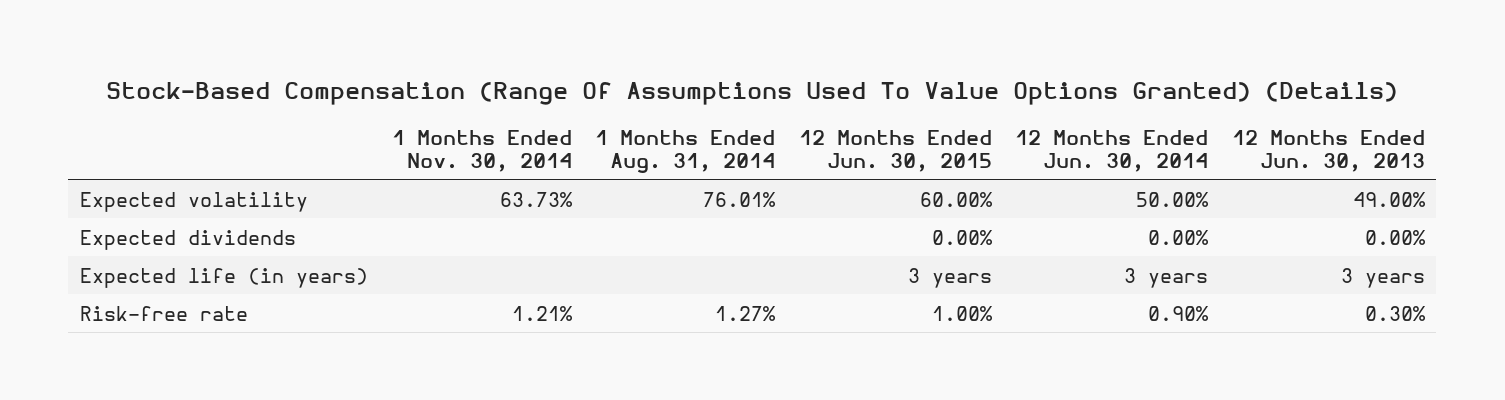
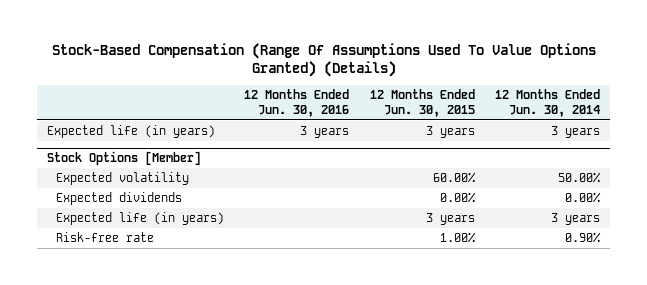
- | 1 Months Ended Nov. 30, 2014 | 1 Months Ended Aug. 31, 2014 | 12 Months Ended Jun. 30, 2015 | 12 Months Ended Jun. 30, 2014 | 12 Months Ended Jun. 30, 2013
+ | 12 Months Ended Jun. 30, 2016 | 12 Months Ended Jun. 30, 2015 | 12 Months Ended Jun. 30, 2014
+ Expected life (in years) | 3 years | 3 years | 3 years
+ Stock Options [Member]

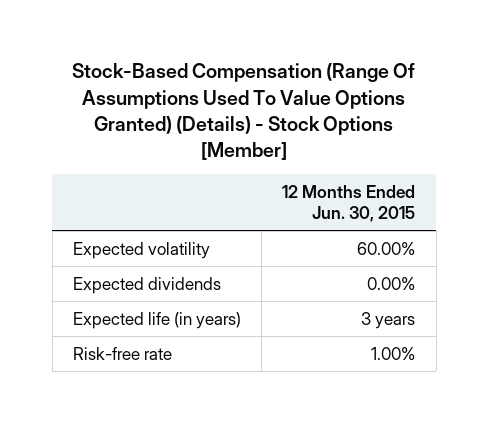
- Stock-Based Compensation (Range Of Assumptions Used To Value Options Granted) (Details)
+ Stock-Based Compensation (Range Of Assumptions Used To Value Options Granted) (Details) - Stock Options [Member]
- | 12 Months Ended Jun. 30, 2016 | 12 Months Ended Jun. 30, 2015 | 12 Months Ended Jun. 30, 2014
+ | 12 Months Ended Jun. 30, 2015
- Expected life (in years) | 3 years | 3 years | 3 years
- Stock Options [Member]

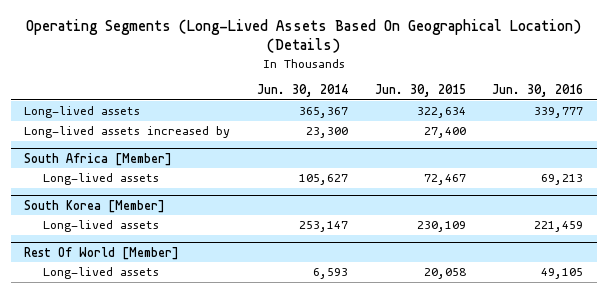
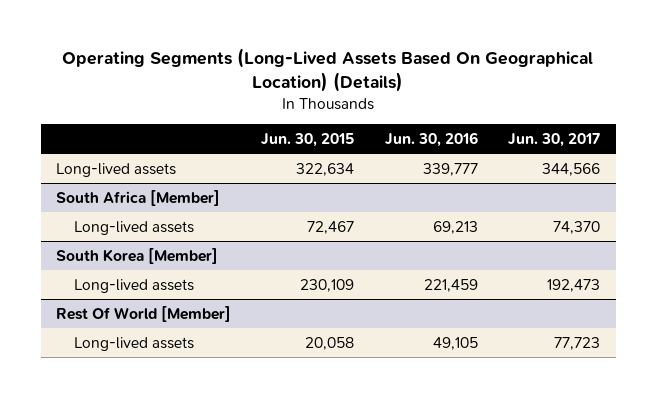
- | Jun. 30, 2014 | Jun. 30, 2015 | Jun. 30, 2016
+ | Jun. 30, 2015 | Jun. 30, 2016 | Jun. 30, 2017
- Long-lived assets increased by | 23,300 | 27,400 |

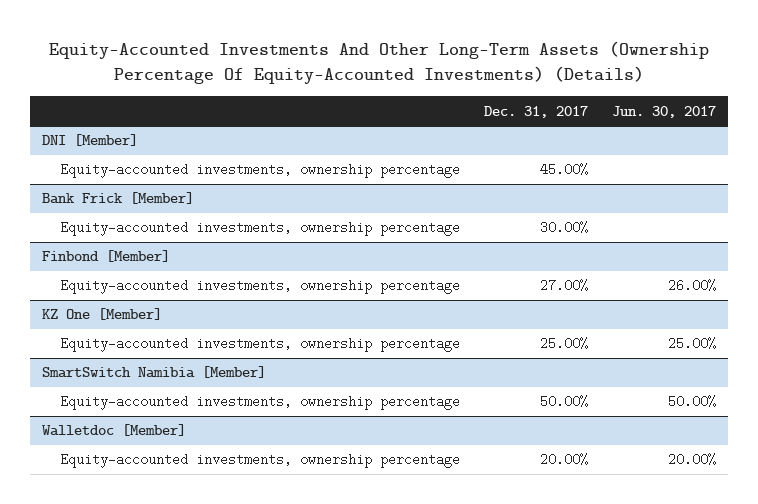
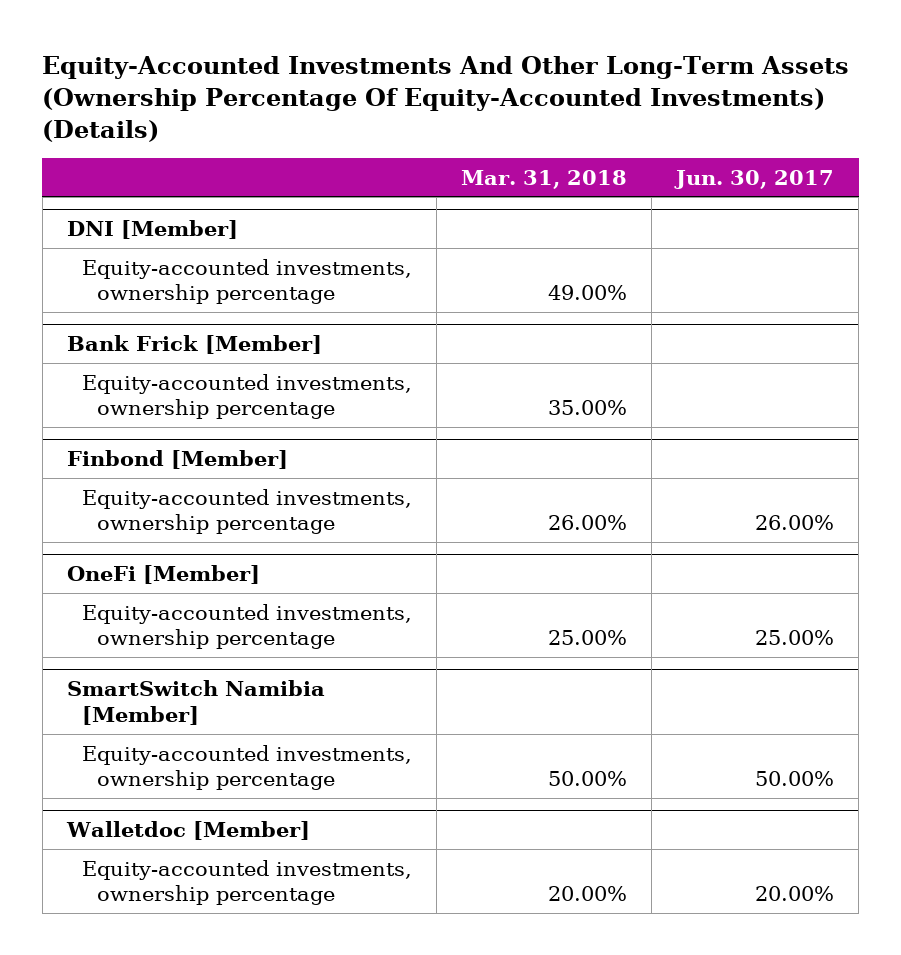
- | Dec. 31, 2017 | Jun. 30, 2017
+ | Mar. 31, 2018 | Jun. 30, 2017
- KZ One [Member]
+ OneFi [Member]

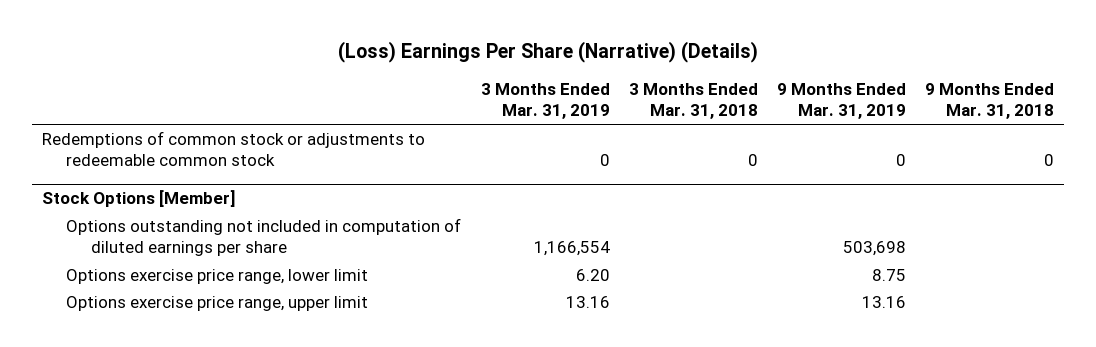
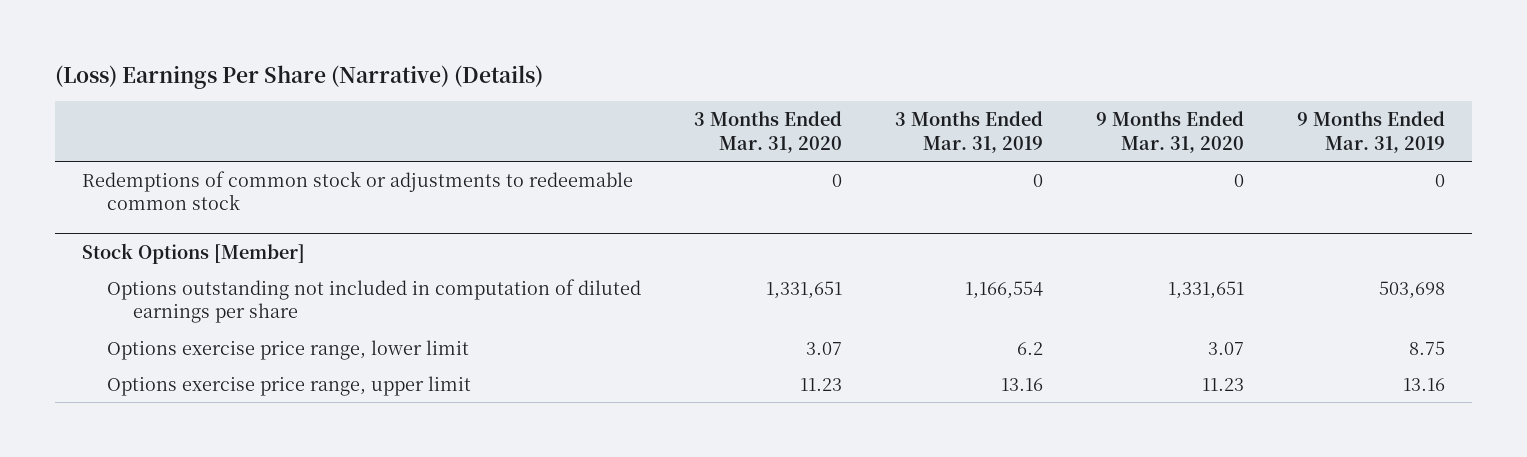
- | 3 Months Ended Mar. 31, 2019 | 3 Months Ended Mar. 31, 2018 | 9 Months Ended Mar. 31, 2019 | 9 Months Ended Mar. 31, 2018
+ | 3 Months Ended Mar. 31, 2020 | 3 Months Ended Mar. 31, 2019 | 9 Months Ended Mar. 31, 2020 | 9 Months Ended Mar. 31, 2019
@ Stock Options [Member]
- Options exercise price range, lower limit | 6.20 | | 8.75 |
+ Options exercise price range, lower limit | 3.07 | 6.2 | 3.07 | 8.75

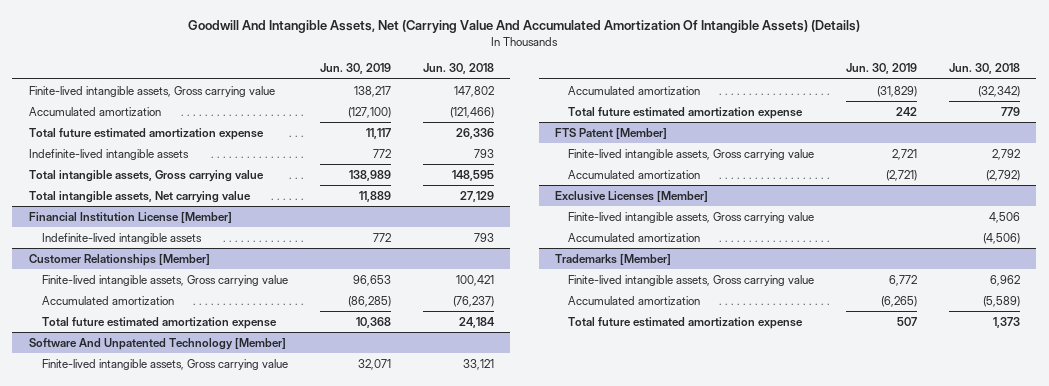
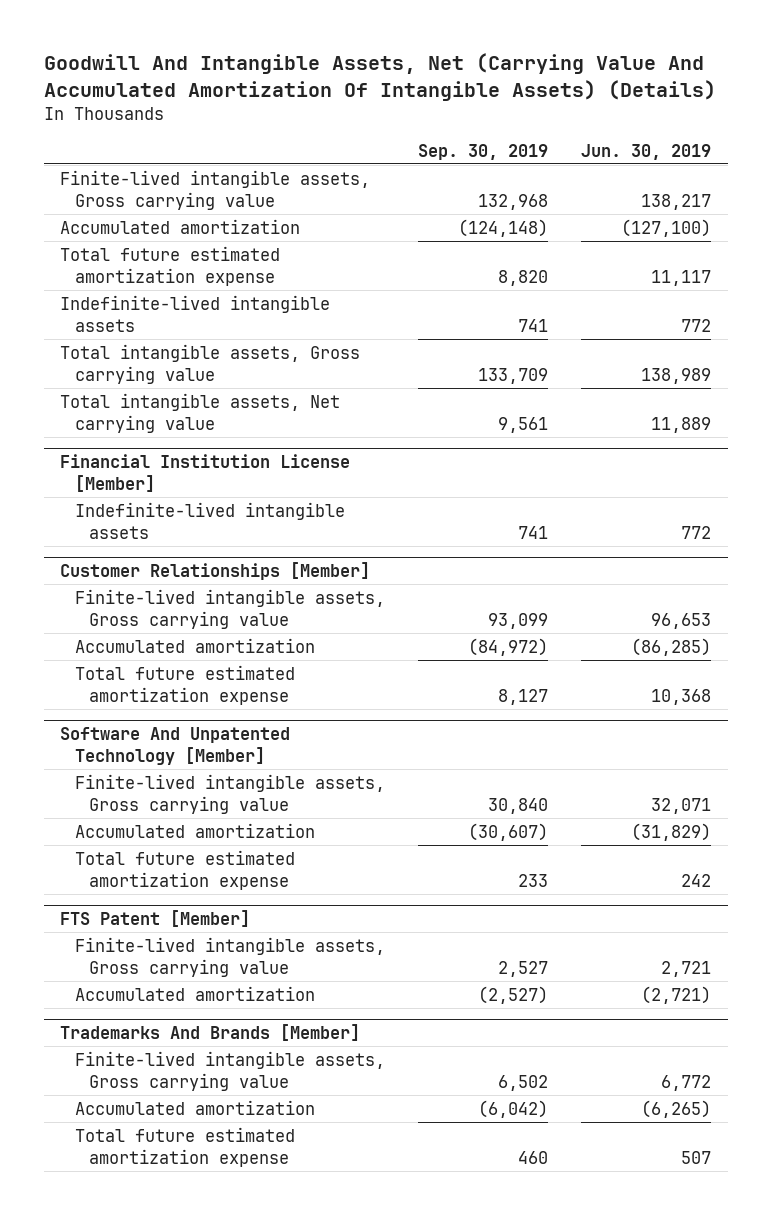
- | Jun. 30, 2019 | Jun. 30, 2018
+ | Sep. 30, 2019 | Jun. 30, 2019
- Exclusive Licenses [Member]
- Finite-lived intangible assets, Gross carrying value | | 4,506
- Accumulated amortization | | (4,506)
- Trademarks [Member]
+ Trademarks And Brands [Member]

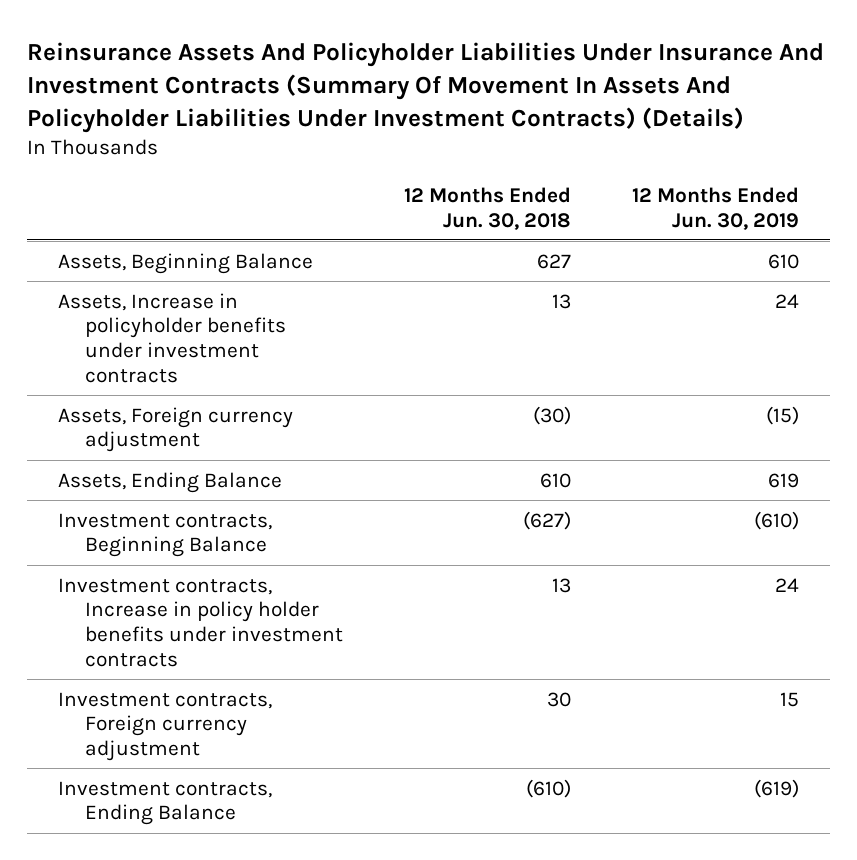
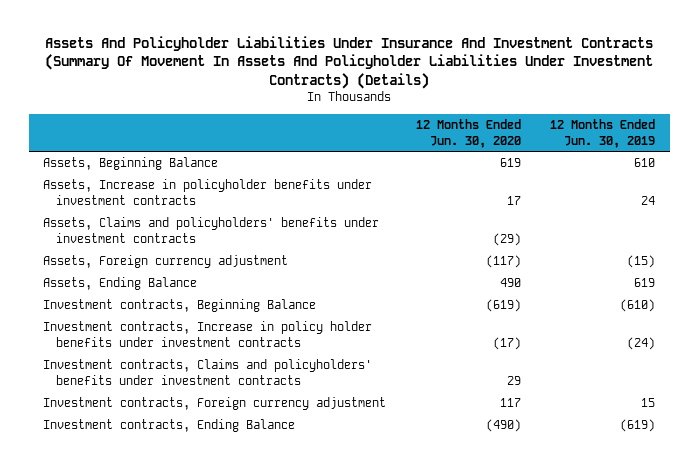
- Reinsurance Assets And Policyholder Liabilities Under Insurance And Investment Contracts (Summary Of Movement In Assets And Policyholder Liabilities Under Investment Contracts) (Details)
+ Assets And Policyholder Liabilities Under Insurance And Investment Contracts (Summary Of Movement In Assets And Policyholder Liabilities Under Investment Contracts) (Details)
- | 12 Months Ended Jun. 30, 2018 | 12 Months Ended Jun. 30, 2019
+ | 12 Months Ended Jun. 30, 2020 | 12 Months Ended Jun. 30, 2019
+ Assets, Claims and policyholders' benefits under investment contracts | (29) |
- Investment contracts, Increase in policy holder benefits under investment contracts | 13 | 24
+ Investment contracts, Increase in policy holder benefits under investment contracts | (17) | (24)
+ Investment contracts, Claims and policyholders' benefits under investment contracts | 29 |

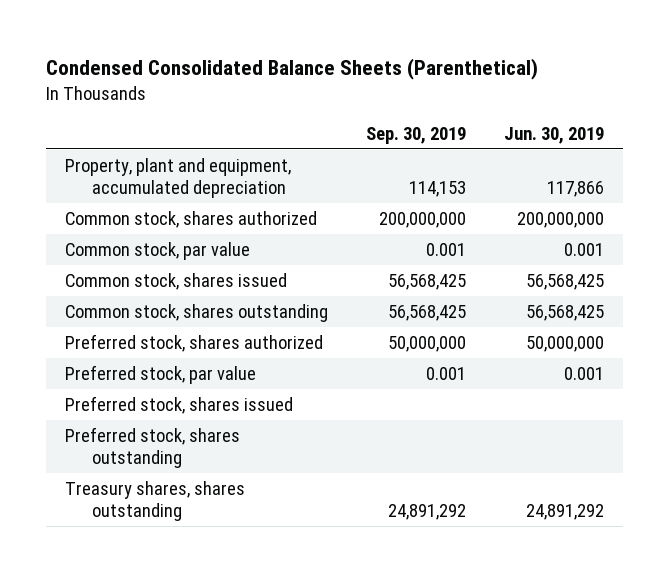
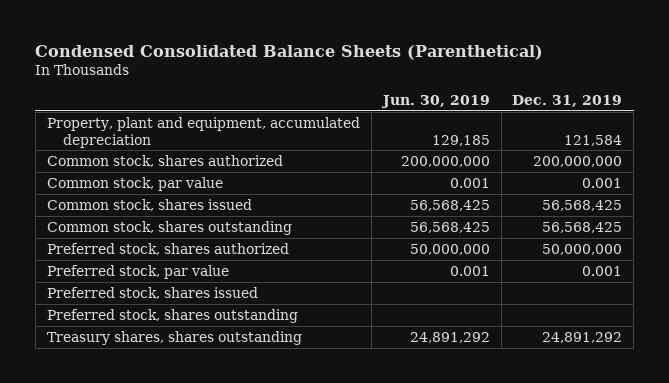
- | Sep. 30, 2019 | Jun. 30, 2019
+ | Jun. 30, 2019 | Dec. 31, 2019
- Property, plant and equipment, accumulated depreciation | 114,153 | 117,866
+ Property, plant and equipment, accumulated depreciation | 129,185 | 121,584

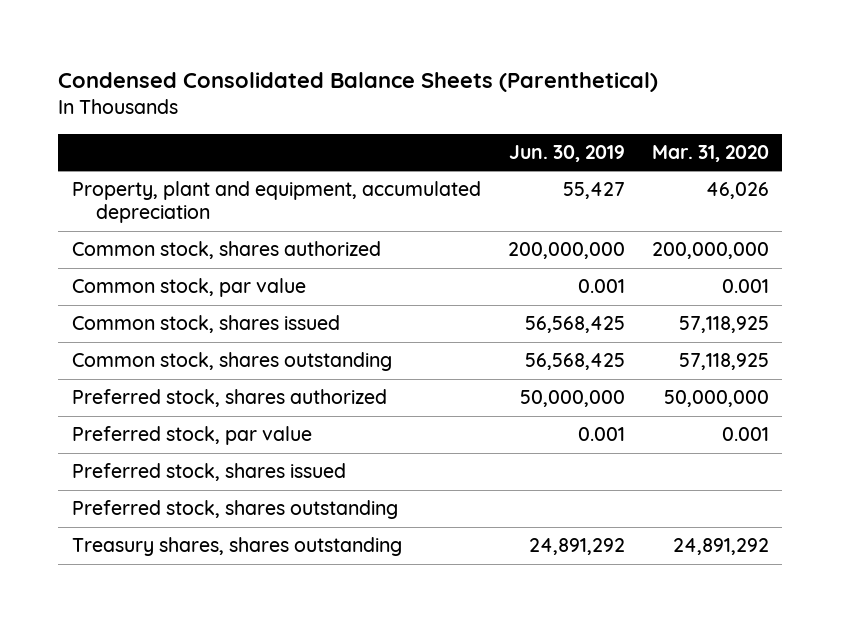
- | Jun. 30, 2019 | Dec. 31, 2019
+ | Jun. 30, 2019 | Mar. 31, 2020
- Property, plant and equipment, accumulated depreciation | 129,185 | 121,584
+ Property, plant and equipment, accumulated depreciation | 55,427 | 46,026

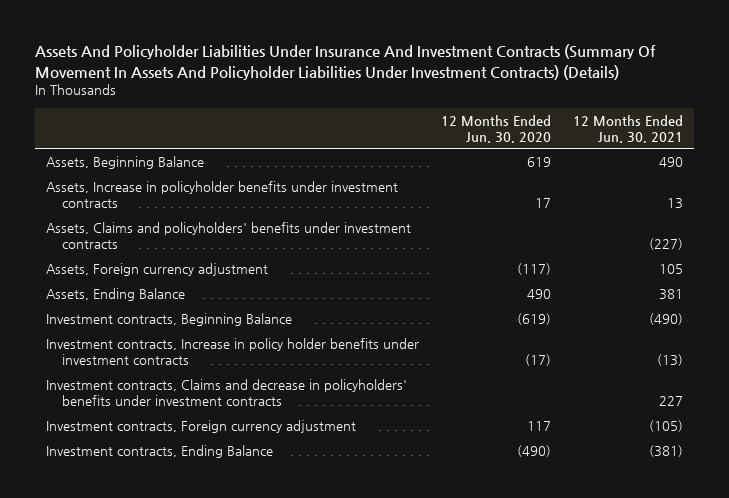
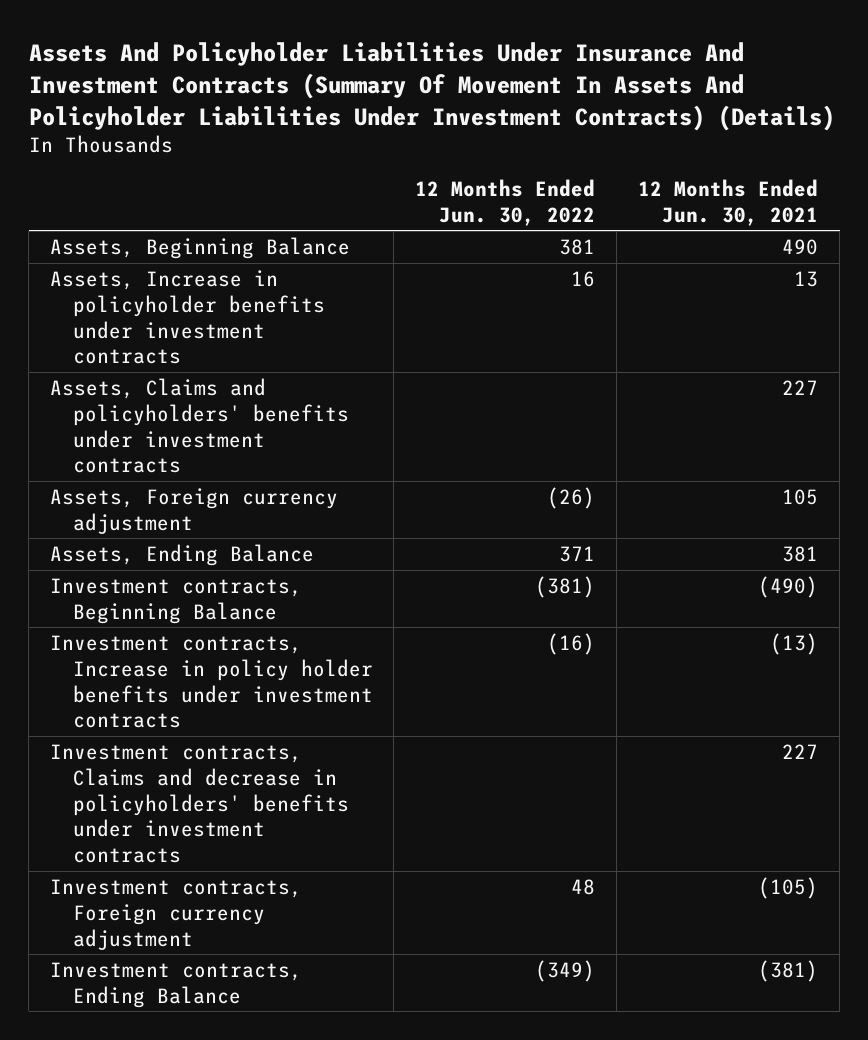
- | 12 Months Ended Jun. 30, 2020 | 12 Months Ended Jun. 30, 2021
+ | 12 Months Ended Jun. 30, 2022 | 12 Months Ended Jun. 30, 2021
- Assets, Claims and policyholders' benefits under investment contracts | | (227)
+ Assets, Claims and policyholders' benefits under investment contracts | | 227

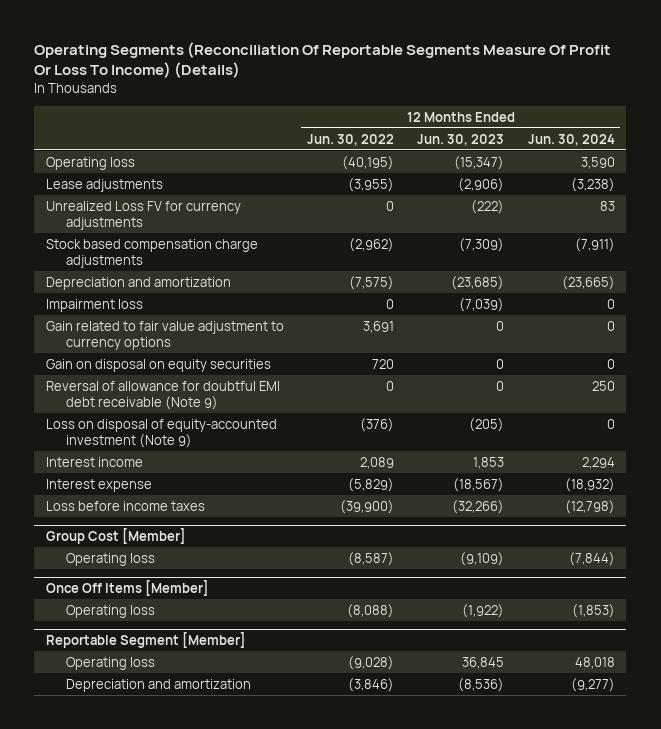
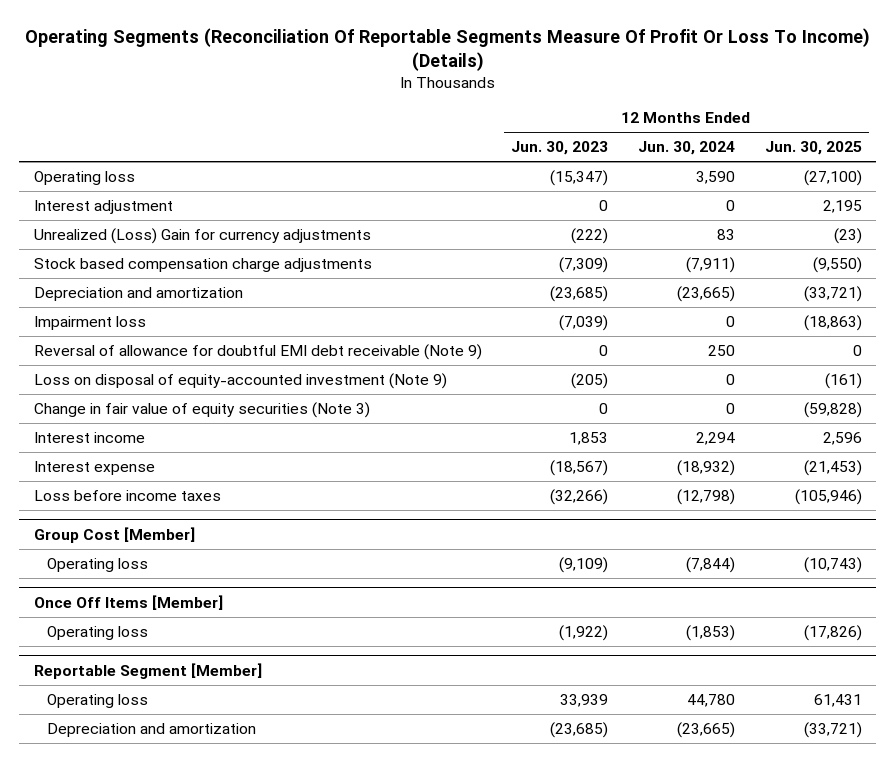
- | 12 Months Ended Jun. 30, 2022 | 12 Months Ended Jun. 30, 2023 | 12 Months Ended Jun. 30, 2024
+ | 12 Months Ended Jun. 30, 2023 | 12 Months Ended Jun. 30, 2024 | 12 Months Ended Jun. 30, 2025
- Lease adjustments | (3,955) | (2,906) | (3,238)
- Unrealized Loss FV for currency adjustments | 0 | (222) | 83
+ Interest adjustment | 0 | 0 | 2,195
+ Unrealized (Loss) Gain for currency adjustments | (222) | 83 | (23)
- Gain related to fair value adjustment to currency options | 3,691 | 0 | 0
- Gain on disposal on equity securities | 720 | 0 | 0
+ Change in fair value of equity securities (Note 3) | 0 | 0 | (59,828)
@ Reportable Segment [Member]
- Operating loss | (9,028) | 36,845 | 48,018
- Depreciation and amortization | (3,846) | (8,536) | (9,277)
+ Operating loss | 33,939 | 44,780 | 61,431
+ Depreciation and amortization | (23,685) | (23,665) | (33,721)

